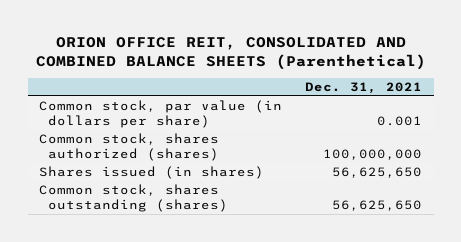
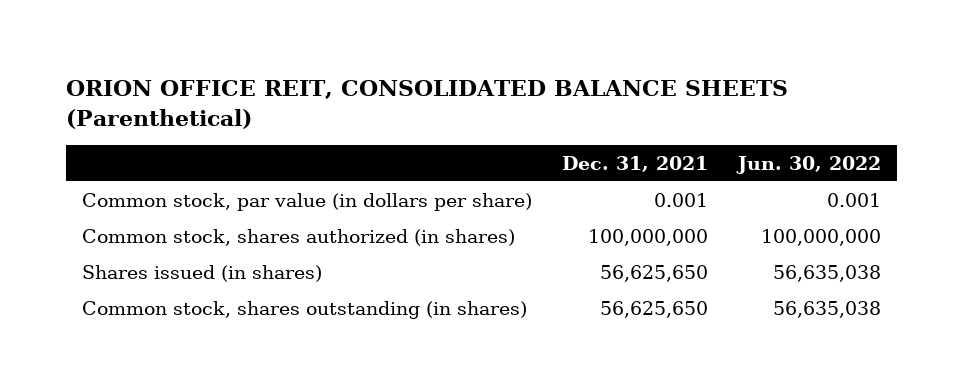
- ORION OFFICE REIT, CONSOLIDATED AND COMBINED BALANCE SHEETS (Parenthetical)
+ ORION OFFICE REIT, CONSOLIDATED BALANCE SHEETS (Parenthetical)
- | Dec. 31, 2021
+ | Dec. 31, 2021 | Jun. 30, 2022
- Common stock, shares authorized (shares) | 100,000,000
+ Common stock, shares authorized (in shares) | 100,000,000 | 100,000,000
- Common stock, shares outstanding (shares) | 56,625,650
+ Common stock, shares outstanding (in shares) | 56,625,650 | 56,635,038

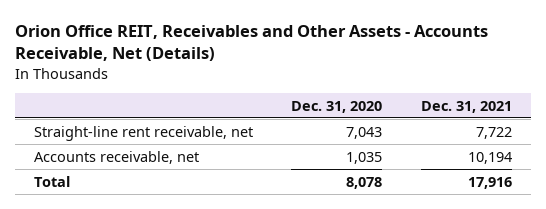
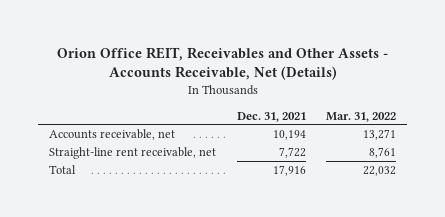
- | Dec. 31, 2020 | Dec. 31, 2021
+ | Dec. 31, 2021 | Mar. 31, 2022
moved down: Straight-line rent receivable, net | 7,722 | 8,761

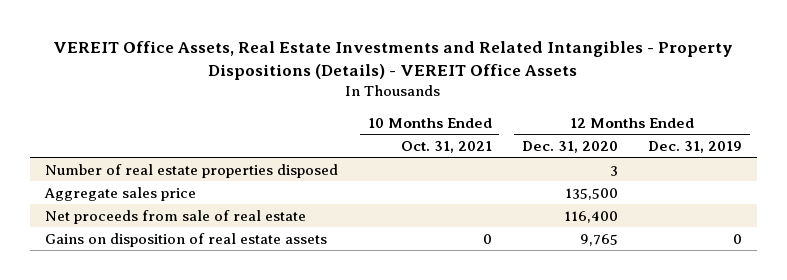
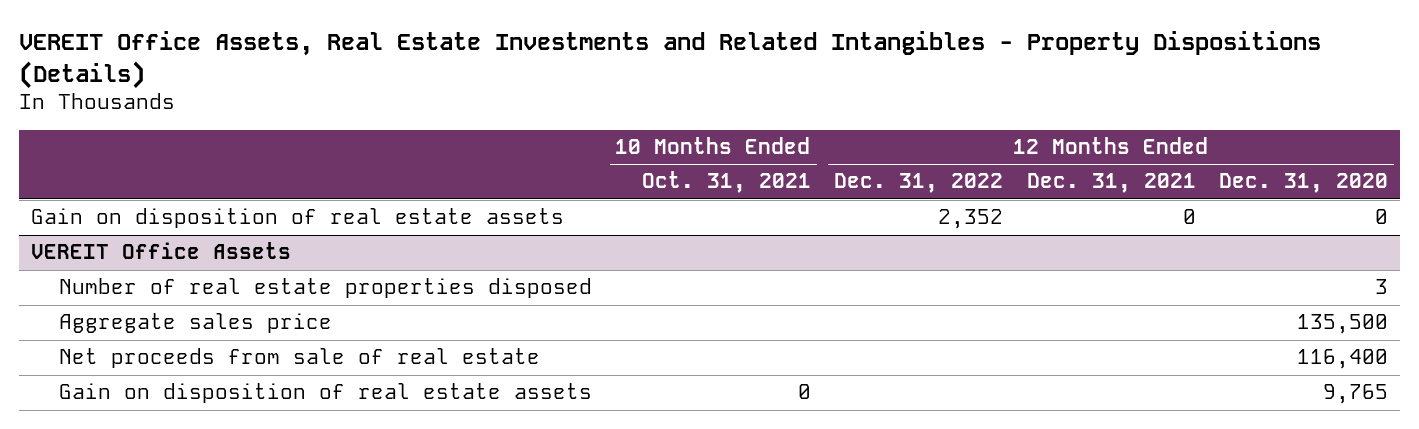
- VEREIT Office Assets, Real Estate Investments and Related Intangibles - Property Dispositions (Details) - VEREIT Office Assets
+ VEREIT Office Assets, Real Estate Investments and Related Intangibles - Property Dispositions (Details)
- | 10 Months Ended Oct. 31, 2021 | 12 Months Ended Dec. 31, 2020 | 12 Months Ended Dec. 31, 2019
+ | 10 Months Ended Oct. 31, 2021 | 12 Months Ended Dec. 31, 2022 | 12 Months Ended Dec. 31, 2021 | 12 Months Ended Dec. 31, 2020
+ Gain on disposition of real estate assets | | 2,352 | 0 | 0
+ VEREIT Office Assets
- Gains on disposition of real estate assets | 0 | 9,765 | 0
+ Gain on disposition of real estate assets | 0 | | | 9,765

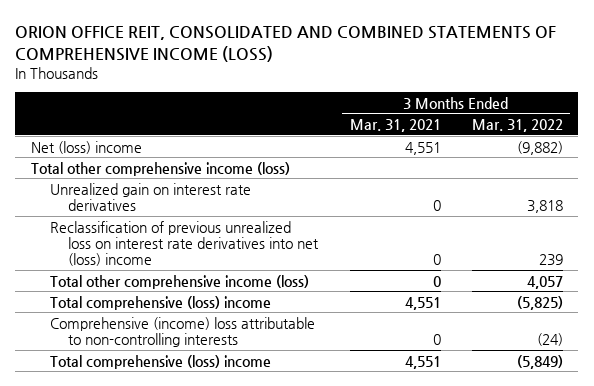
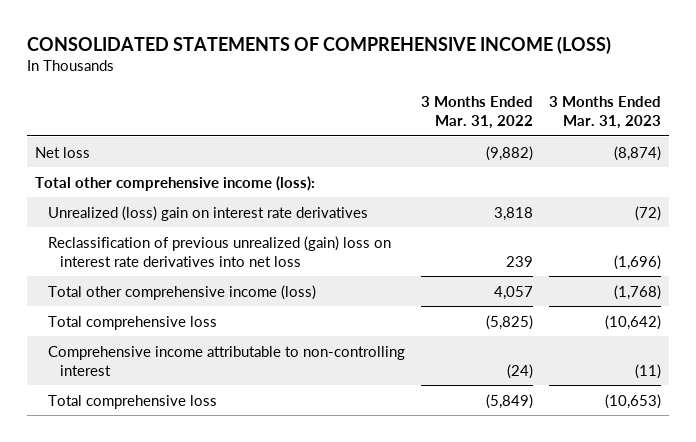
- ORION OFFICE REIT, CONSOLIDATED AND COMBINED STATEMENTS OF COMPREHENSIVE INCOME (LOSS)
+ CONSOLIDATED STATEMENTS OF COMPREHENSIVE INCOME (LOSS)
- | 3 Months Ended Mar. 31, 2021 | 3 Months Ended Mar. 31, 2022
+ | 3 Months Ended Mar. 31, 2022 | 3 Months Ended Mar. 31, 2023
- Net (loss) income | 4,551 | (9,882)
- Total other comprehensive income (loss)
- Unrealized gain on interest rate derivatives | 0 | 3,818
- Reclassification of previous unrealized loss on interest rate derivatives into net (loss) income | 0 | 239
+ Net loss | (9,882) | (8,874)
+ Total other comprehensive income (loss):
+ Unrealized (loss) gain on interest rate derivatives | 3,818 | (72)
+ Reclassification of previous unrealized (gain) loss on interest rate derivatives into net loss | 239 | (1,696)
- Total comprehensive (loss) income | 4,551 | (5,825)
- Comprehensive (income) loss attributable to non-controlling interests | 0 | (24)
- Total comprehensive (loss) income | 4,551 | (5,849)
+ Total comprehensive loss | (5,825) | (10,642)
+ Comprehensive income attributable to non-controlling interest | (24) | (11)
+ Total comprehensive loss | (5,849) | (10,653)

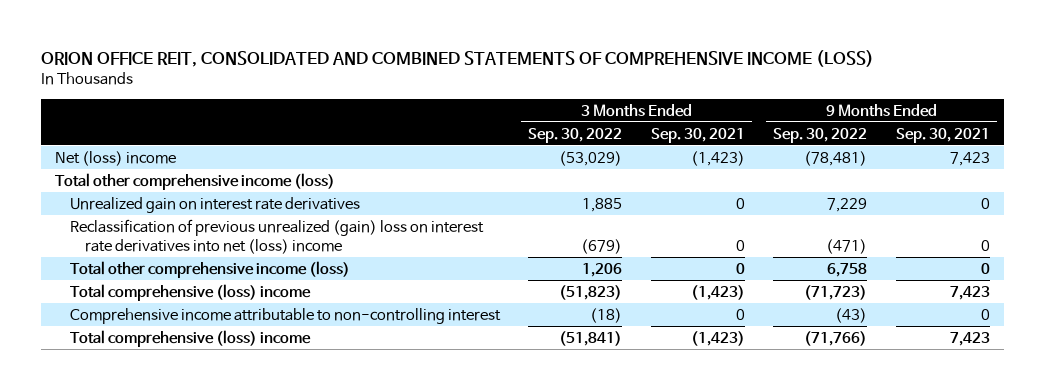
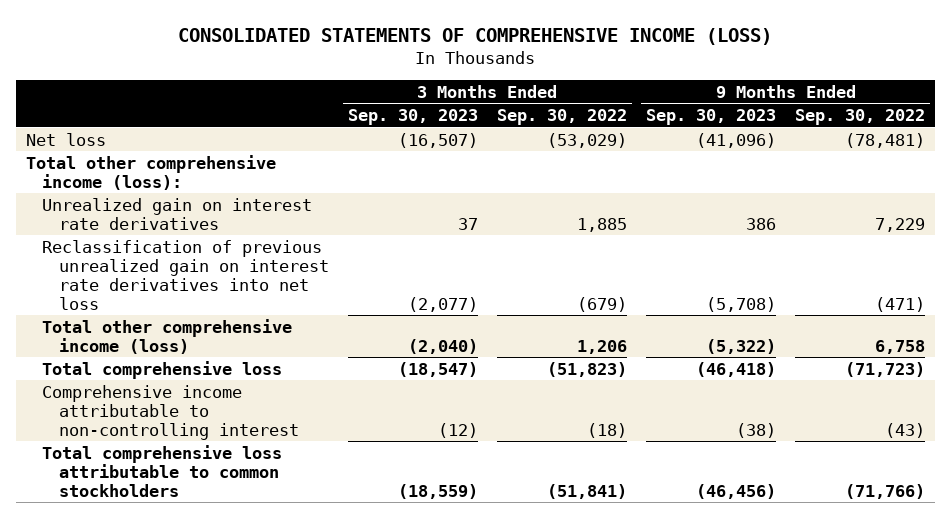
- ORION OFFICE REIT, CONSOLIDATED AND COMBINED STATEMENTS OF COMPREHENSIVE INCOME (LOSS)
+ CONSOLIDATED STATEMENTS OF COMPREHENSIVE INCOME (LOSS)
- | 3 Months Ended Sep. 30, 2022 | 3 Months Ended Sep. 30, 2021 | 9 Months Ended Sep. 30, 2022 | 9 Months Ended Sep. 30, 2021
+ | 3 Months Ended Sep. 30, 2023 | 3 Months Ended Sep. 30, 2022 | 9 Months Ended Sep. 30, 2023 | 9 Months Ended Sep. 30, 2022
- Net (loss) income | (53,029) | (1,423) | (78,481) | 7,423
- Total other comprehensive income (loss)
+ Net loss | (16,507) | (53,029) | (41,096) | (78,481)
+ Total other comprehensive income (loss):
- Reclassification of previous unrealized (gain) loss on interest rate derivatives into net (loss) income | (679) | 0 | (471) | 0
+ Reclassification of previous unrealized gain on interest rate derivatives into net loss | (2,077) | (679) | (5,708) | (471)
- Total comprehensive (loss) income | (51,823) | (1,423) | (71,723) | 7,423
+ Total comprehensive loss | (18,547) | (51,823) | (46,418) | (71,723)
- Total comprehensive (loss) income | (51,841) | (1,423) | (71,766) | 7,423
+ Total comprehensive loss attributable to common stockholders | (18,559) | (51,841) | (46,456) | (71,766)

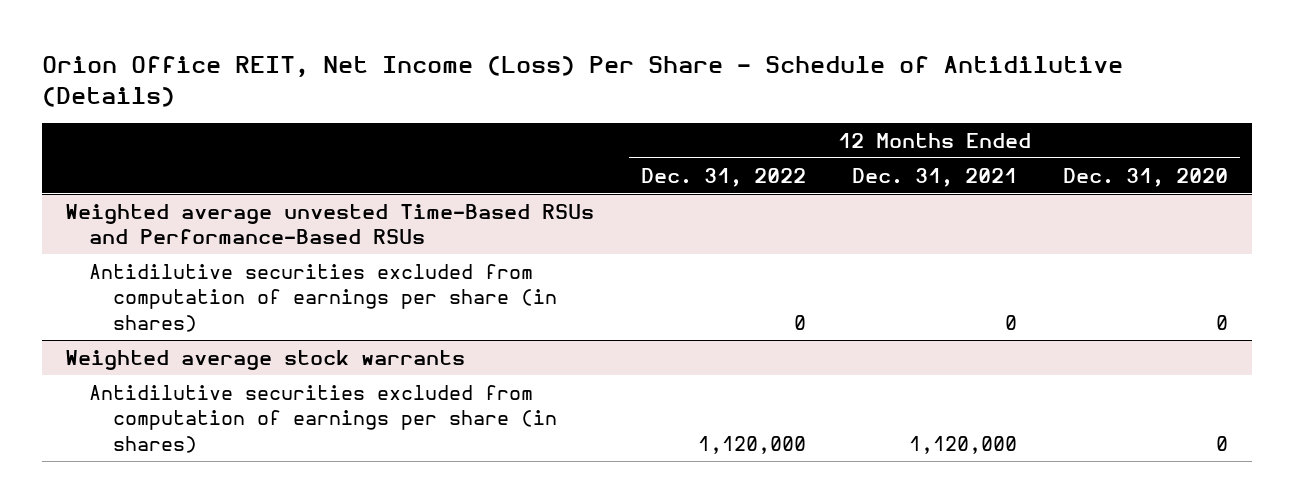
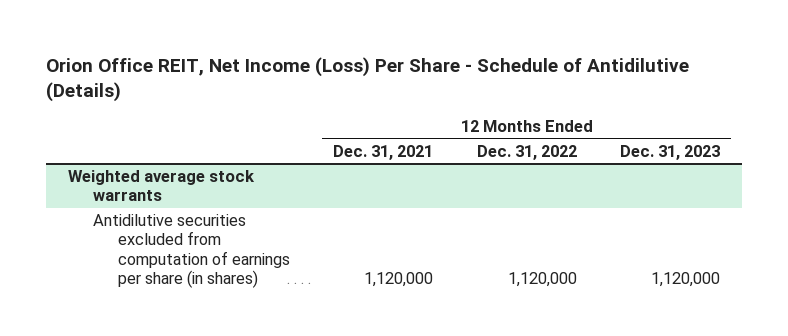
- | 12 Months Ended Dec. 31, 2022 | 12 Months Ended Dec. 31, 2021 | 12 Months Ended Dec. 31, 2020
+ | 12 Months Ended Dec. 31, 2021 | 12 Months Ended Dec. 31, 2022 | 12 Months Ended Dec. 31, 2023
- Weighted average unvested Time-Based RSUs and Performance-Based RSUs
- Antidilutive securities excluded from computation of earnings per share (in shares) | 0 | 0 | 0

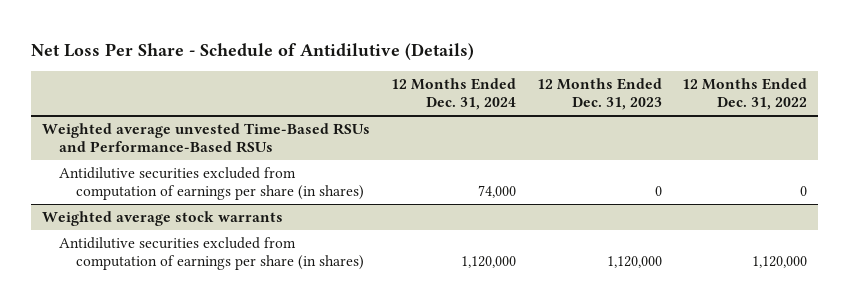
- Orion Office REIT, Net Income (Loss) Per Share - Schedule of Antidilutive (Details)
+ Net Loss Per Share - Schedule of Antidilutive (Details)
- | 12 Months Ended Dec. 31, 2021 | 12 Months Ended Dec. 31, 2022 | 12 Months Ended Dec. 31, 2023
+ | 12 Months Ended Dec. 31, 2024 | 12 Months Ended Dec. 31, 2023 | 12 Months Ended Dec. 31, 2022
+ Weighted average unvested Time-Based RSUs and Performance-Based RSUs
+ Antidilutive securities excluded from computation of earnings per share (in shares) | 74,000 | 0 | 0

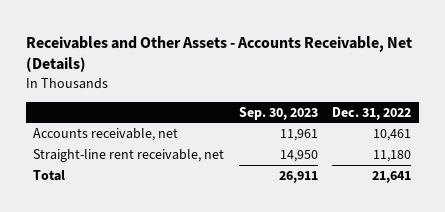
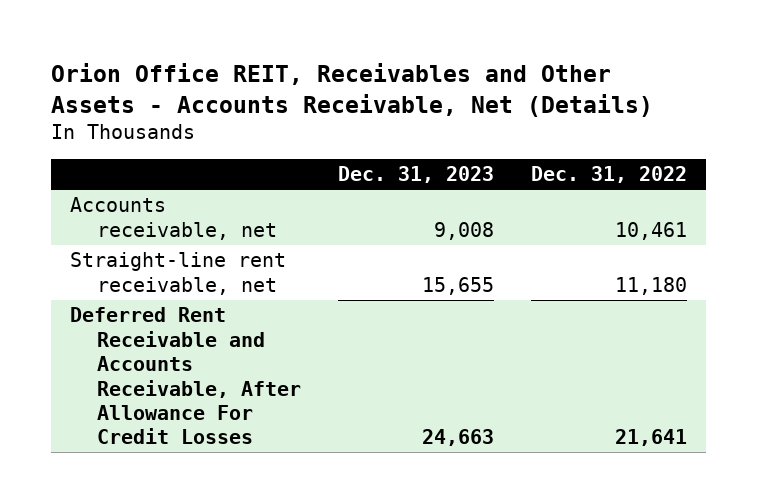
- Receivables and Other Assets - Accounts Receivable, Net (Details)
+ Orion Office REIT, Receivables and Other Assets - Accounts Receivable, Net (Details)
- | Sep. 30, 2023 | Dec. 31, 2022
+ | Dec. 31, 2023 | Dec. 31, 2022
- Total | 26,911 | 21,641
+ Deferred Rent Receivable and Accounts Receivable, After Allowance For Credit Losses | 24,663 | 21,641

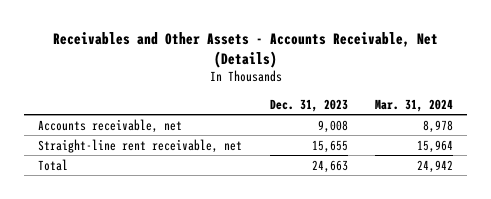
- Orion Office REIT, Receivables and Other Assets - Accounts Receivable, Net (Details)
+ Receivables and Other Assets - Accounts Receivable, Net (Details)
- | Dec. 31, 2023 | Dec. 31, 2022
+ | Dec. 31, 2023 | Mar. 31, 2024
- Deferred Rent Receivable and Accounts Receivable, After Allowance For Credit Losses | 24,663 | 21,641
+ Total | 24,663 | 24,942

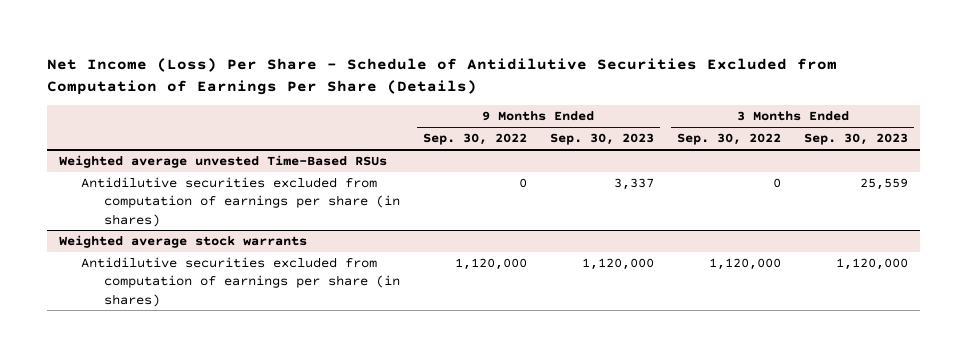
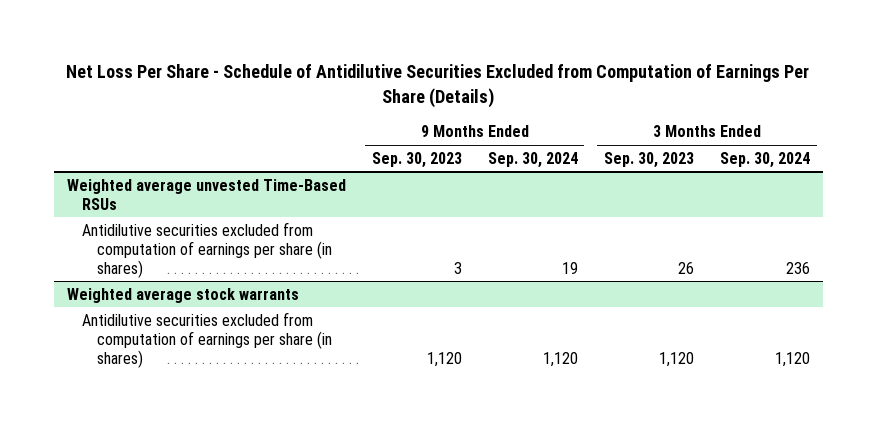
- Net Income (Loss) Per Share - Schedule of Antidilutive Securities Excluded from Computation of Earnings Per Share (Details)
+ Net Loss Per Share - Schedule of Antidilutive Securities Excluded from Computation of Earnings Per Share (Details)
- | 9 Months Ended Sep. 30, 2022 | 9 Months Ended Sep. 30, 2023 | 3 Months Ended Sep. 30, 2022 | 3 Months Ended Sep. 30, 2023
+ | 9 Months Ended Sep. 30, 2023 | 9 Months Ended Sep. 30, 2024 | 3 Months Ended Sep. 30, 2023 | 3 Months Ended Sep. 30, 2024
@ Weighted average unvested Time-Based RSUs
- Antidilutive securities excluded from computation of earnings per share (in shares) | 0 | 3,337 | 0 | 25,559
+ Antidilutive securities excluded from computation of earnings per share (in shares) | 3 | 19 | 26 | 236
@ Weighted average stock warrants
- Antidilutive securities excluded from computation of earnings per share (in shares) | 1,120,000 | 1,120,000 | 1,120,000 | 1,120,000
+ Antidilutive securities excluded from computation of earnings per share (in shares) | 1,120 | 1,120 | 1,120 | 1,120

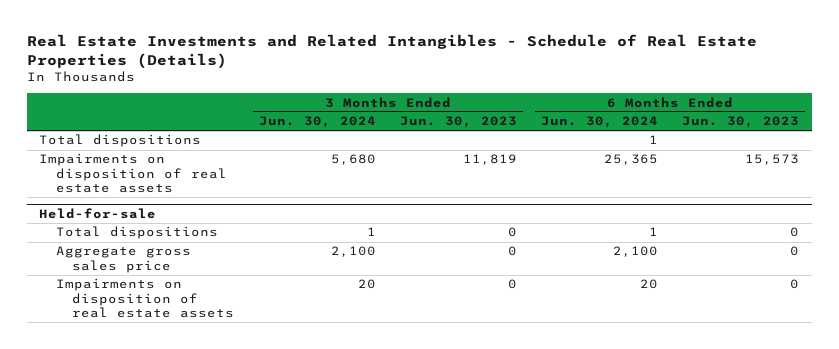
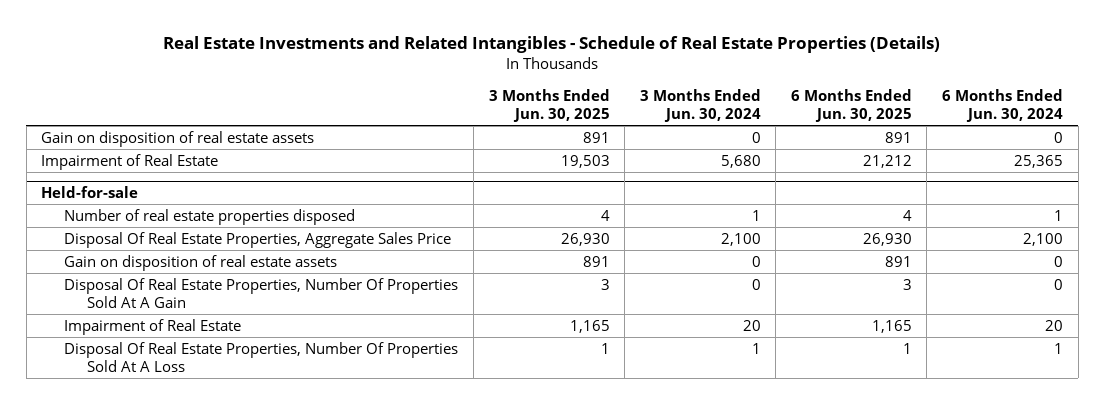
- | 3 Months Ended Jun. 30, 2024 | 3 Months Ended Jun. 30, 2023 | 6 Months Ended Jun. 30, 2024 | 6 Months Ended Jun. 30, 2023
+ | 3 Months Ended Jun. 30, 2025 | 3 Months Ended Jun. 30, 2024 | 6 Months Ended Jun. 30, 2025 | 6 Months Ended Jun. 30, 2024
- Total dispositions | | | 1 |
- Impairments on disposition of real estate assets | 5,680 | 11,819 | 25,365 | 15,573
+ Gain on disposition of real estate assets | 891 | 0 | 891 | 0
+ Impairment of Real Estate | 19,503 | 5,680 | 21,212 | 25,365
@ Held-for-sale
- Total dispositions | 1 | 0 | 1 | 0
- Aggregate gross sales price | 2,100 | 0 | 2,100 | 0
- Impairments on disposition of real estate assets | 20 | 0 | 20 | 0
+ Number of real estate properties disposed | 4 | 1 | 4 | 1
+ Disposal Of Real Estate Properties, Aggregate Sales Price | 26,930 | 2,100 | 26,930 | 2,100
+ Gain on disposition of real estate assets | 891 | 0 | 891 | 0
+ Disposal Of Real Estate Properties, Number Of Properties Sold At A Gain | 3 | 0 | 3 | 0
+ Impairment of Real Estate | 1,165 | 20 | 1,165 | 20
+ Disposal Of Real Estate Properties, Number Of Properties Sold At A Loss | 1 | 1 | 1 | 1

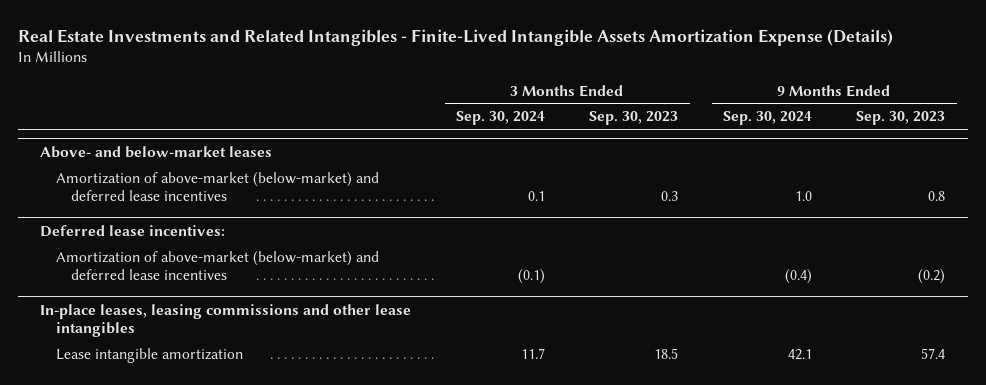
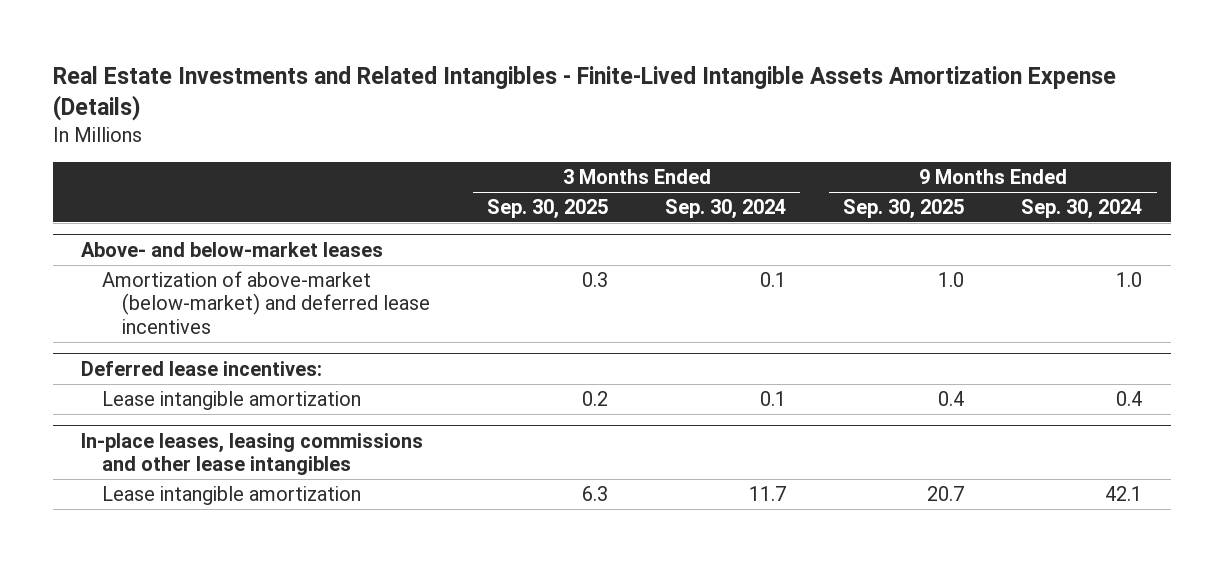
- | 3 Months Ended Sep. 30, 2024 | 3 Months Ended Sep. 30, 2023 | 9 Months Ended Sep. 30, 2024 | 9 Months Ended Sep. 30, 2023
+ | 3 Months Ended Sep. 30, 2025 | 3 Months Ended Sep. 30, 2024 | 9 Months Ended Sep. 30, 2025 | 9 Months Ended Sep. 30, 2024
@ Deferred lease incentives:
- Amortization of above-market (below-market) and deferred lease incentives | (0.1) | | (0.4) | (0.2)
+ Lease intangible amortization | 0.2 | 0.1 | 0.4 | 0.4

